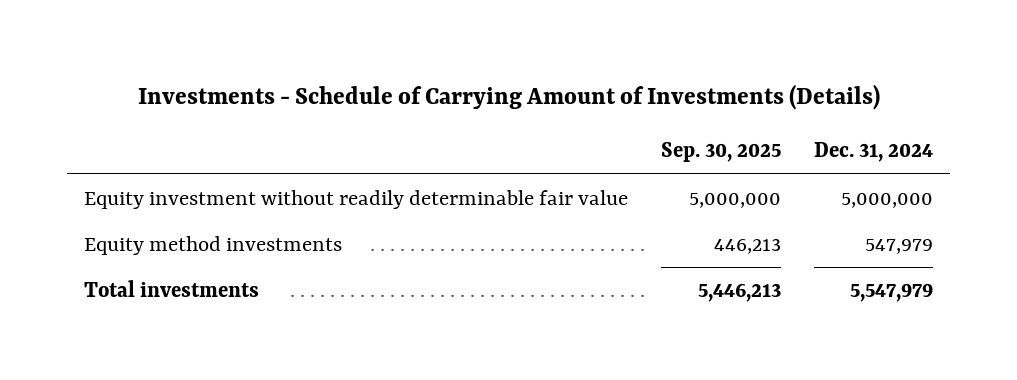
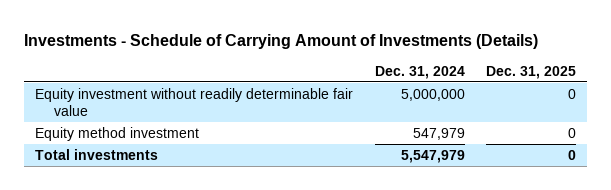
- | Sep. 30, 2025 | Dec. 31, 2024
+ | Dec. 31, 2024 | Dec. 31, 2025
- Equity method investments | 446,213 | 547,979
+ Equity method investment | 547,979 | 0

